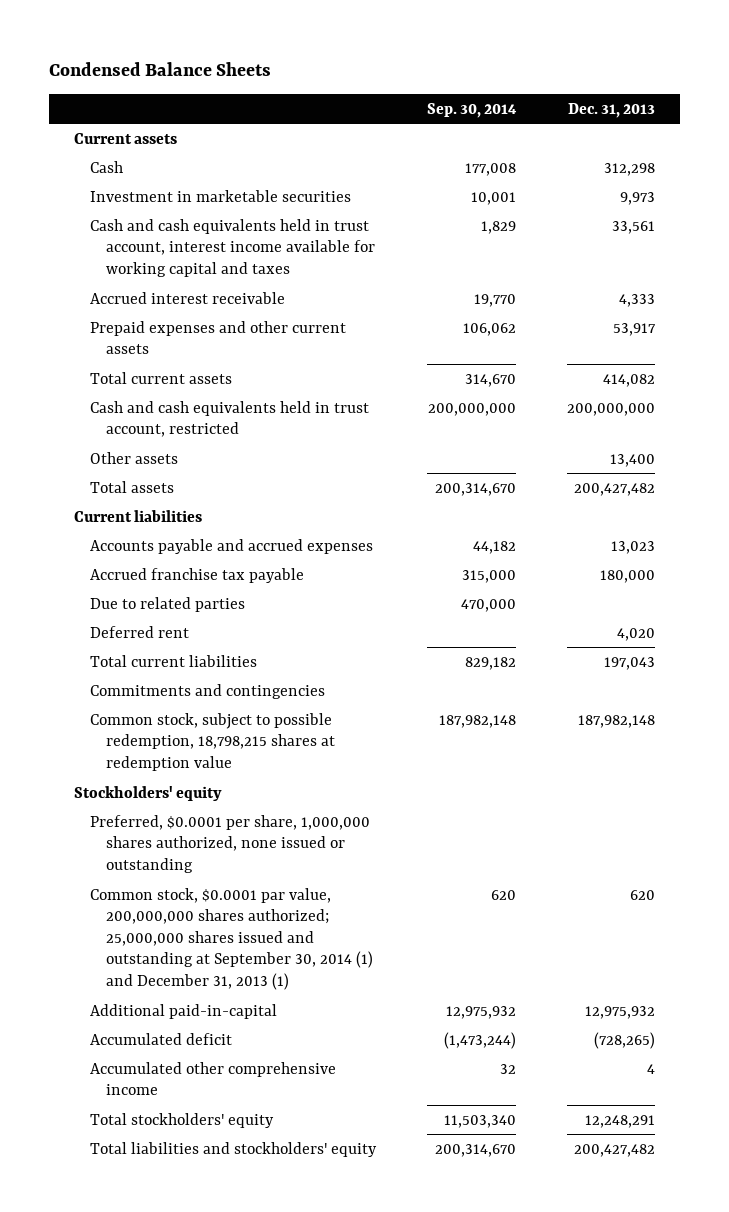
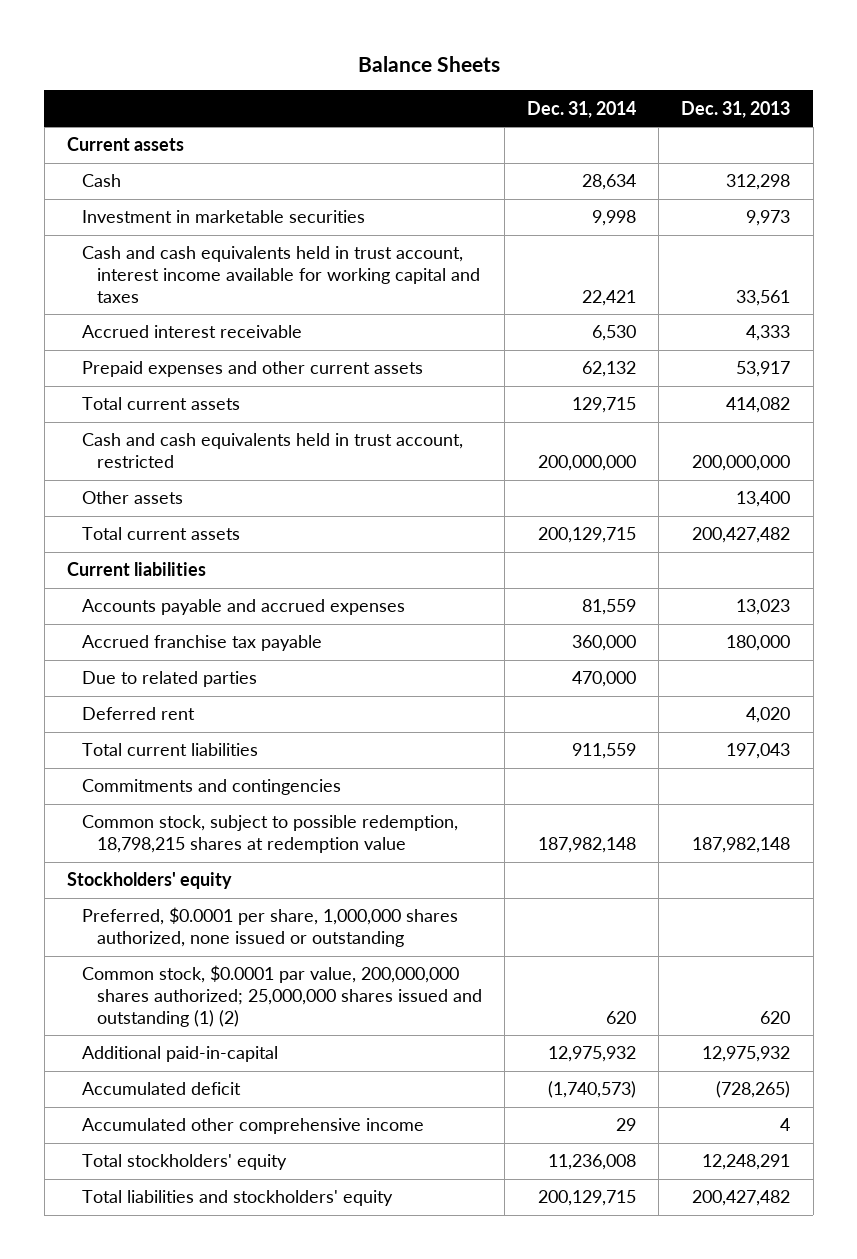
- Condensed Balance Sheets
+ Balance Sheets
- | Sep. 30, 2014 | Dec. 31, 2013
+ | Dec. 31, 2014 | Dec. 31, 2013
- Total assets | 200,314,670 | 200,427,482
+ Total current assets | 200,129,715 | 200,427,482
- Common stock, $0.0001 par value, 200,000,000 shares authorized; 25,000,000 shares issued and outstanding at September 30, 2014 (1) and December 31, 2013 (1) | 620 | 620
+ Common stock, $0.0001 par value, 200,000,000 shares authorized; 25,000,000 shares issued and outstanding (1) (2) | 620 | 620

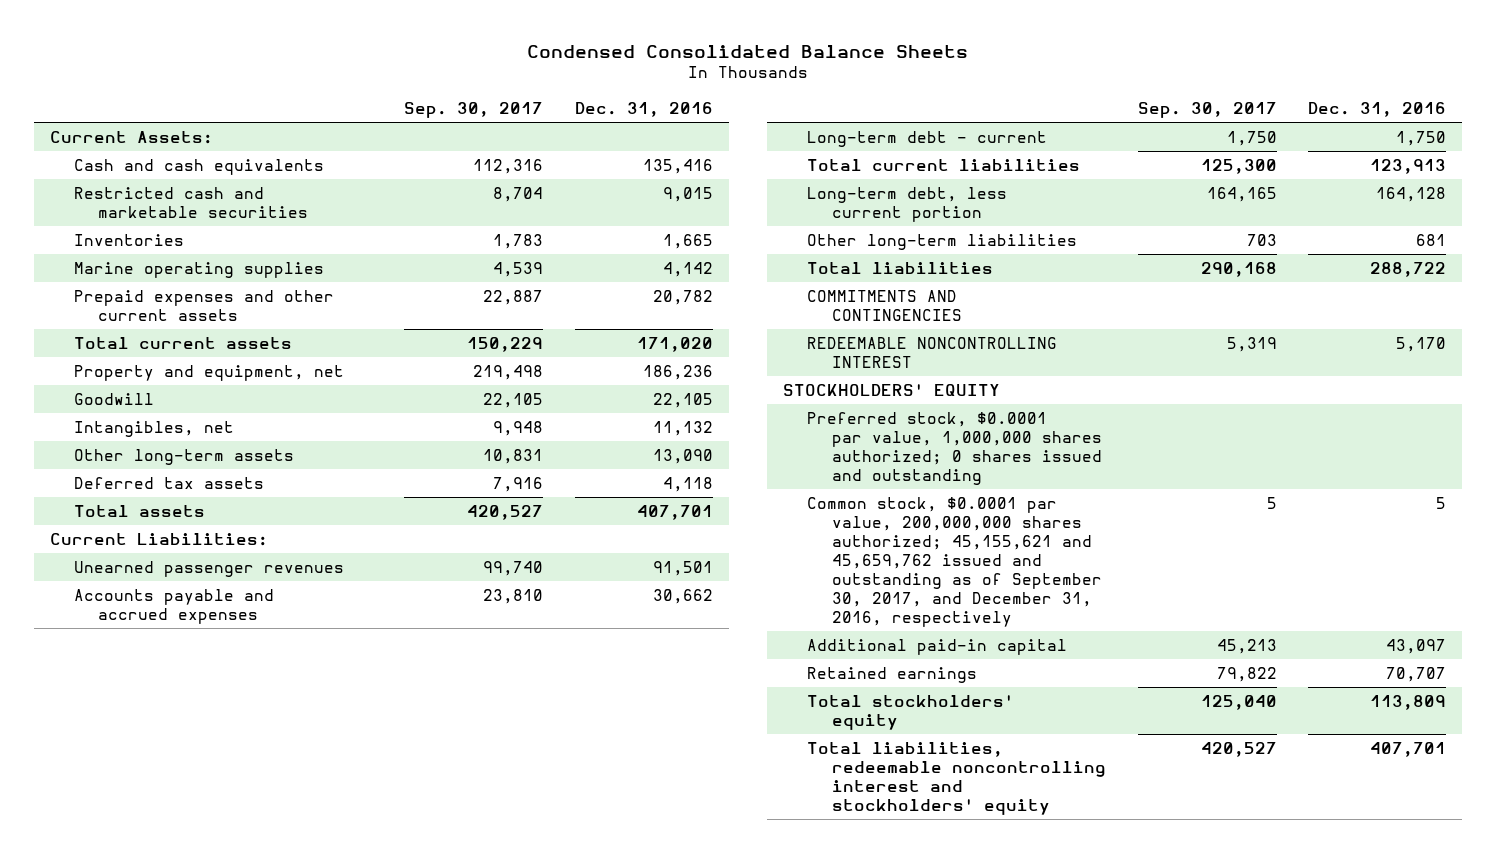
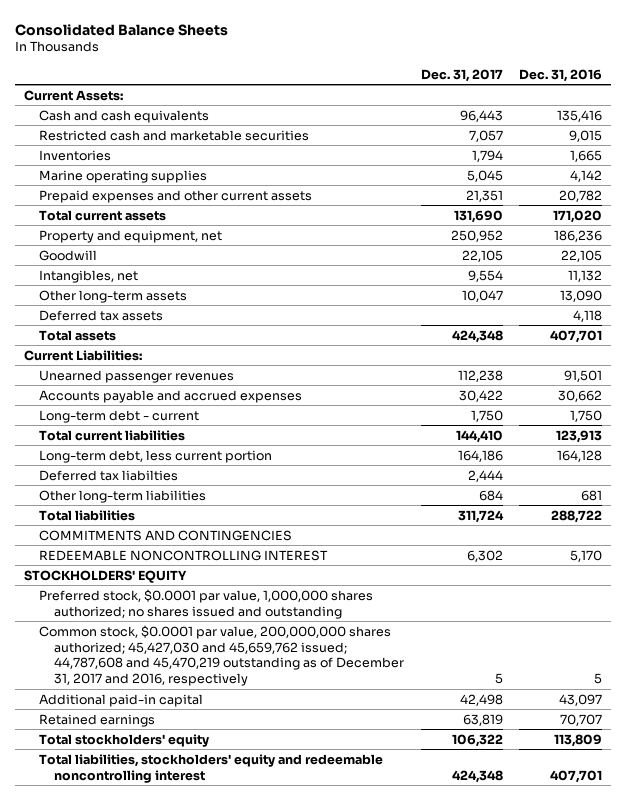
- Condensed Consolidated Balance Sheets
+ Consolidated Balance Sheets
- | Sep. 30, 2017 | Dec. 31, 2016
+ | Dec. 31, 2017 | Dec. 31, 2016
+ Deferred tax liabilties | 2,444 |
- Preferred stock, $0.0001 par value, 1,000,000 shares authorized; 0 shares issued and outstanding
- Common stock, $0.0001 par value, 200,000,000 shares authorized; 45,155,621 and 45,659,762 issued and outstanding as of September 30, 2017, and December 31, 2016, respectively | 5 | 5
+ Preferred stock, $0.0001 par value, 1,000,000 shares authorized; no shares issued and outstanding
+ Common stock, $0.0001 par value, 200,000,000 shares authorized; 45,427,030 and 45,659,762 issued; 44,787,608 and 45,470,219 outstanding as of December 31, 2017 and 2016, respectively | 5 | 5
- Total liabilities, redeemable noncontrolling interest and stockholders' equity | 420,527 | 407,701
+ Total liabilities, stockholders' equity and redeemable noncontrolling interest | 424,348 | 407,701

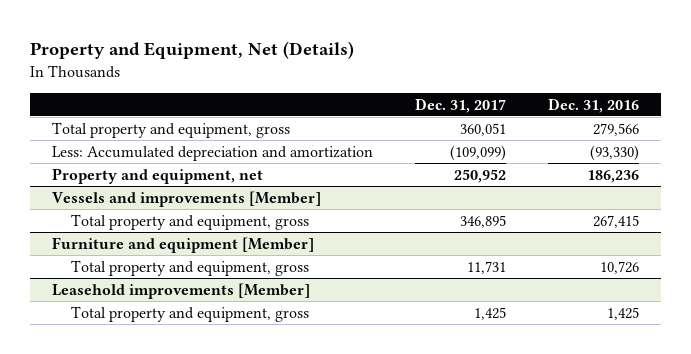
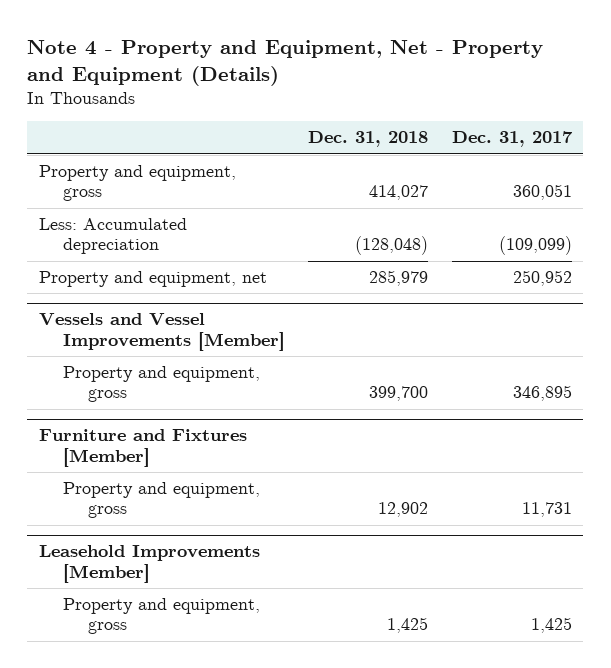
- Property and Equipment, Net (Details)
+ Note 4 - Property and Equipment, Net - Property and Equipment (Details)
- | Dec. 31, 2017 | Dec. 31, 2016
+ | Dec. 31, 2018 | Dec. 31, 2017
- Total property and equipment, gross | 360,051 | 279,566
- Less: Accumulated depreciation and amortization | (109,099) | (93,330)
+ Property and equipment, gross | 414,027 | 360,051
+ Less: Accumulated depreciation | (128,048) | (109,099)
- Vessels and improvements [Member]
- Total property and equipment, gross | 346,895 | 267,415
- Furniture and equipment [Member]
- Total property and equipment, gross | 11,731 | 10,726
- Leasehold improvements [Member]
- Total property and equipment, gross | 1,425 | 1,425
+ Vessels and Vessel Improvements [Member]
+ Property and equipment, gross | 399,700 | 346,895
+ Furniture and Fixtures [Member]
+ Property and equipment, gross | 12,902 | 11,731
+ Leasehold Improvements [Member]
+ Property and equipment, gross | 1,425 | 1,425

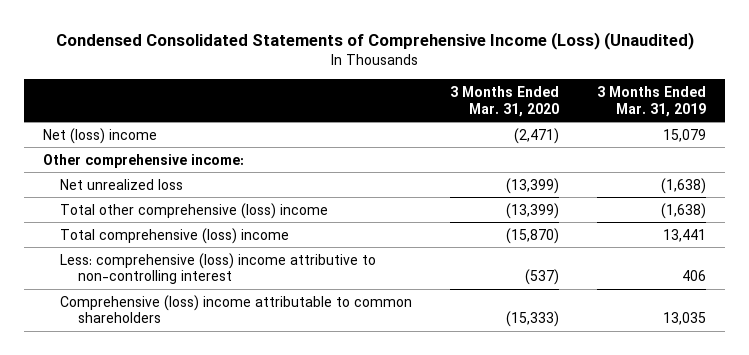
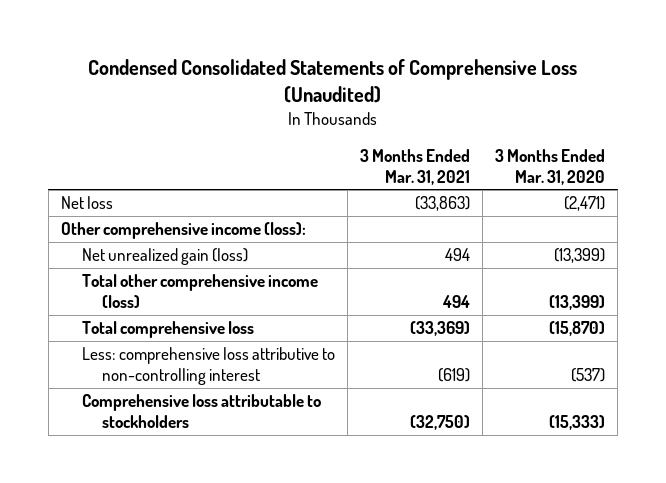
- Condensed Consolidated Statements of Comprehensive Income (Loss) (Unaudited)
+ Condensed Consolidated Statements of Comprehensive Loss (Unaudited)
- | 3 Months Ended Mar. 31, 2020 | 3 Months Ended Mar. 31, 2019
+ | 3 Months Ended Mar. 31, 2021 | 3 Months Ended Mar. 31, 2020
- Net (loss) income | (2,471) | 15,079
- Other comprehensive income:
- Net unrealized loss | (13,399) | (1,638)
- Total other comprehensive (loss) income | (13,399) | (1,638)
- Total comprehensive (loss) income | (15,870) | 13,441
- Less: comprehensive (loss) income attributive to non-controlling interest | (537) | 406
- Comprehensive (loss) income attributable to common shareholders | (15,333) | 13,035
+ Net loss | (33,863) | (2,471)
+ Other comprehensive income (loss):
+ Net unrealized gain (loss) | 494 | (13,399)
+ Total other comprehensive income (loss) | 494 | (13,399)
+ Total comprehensive loss | (33,369) | (15,870)
+ Less: comprehensive loss attributive to non-controlling interest | (619) | (537)
+ Comprehensive loss attributable to stockholders | (32,750) | (15,333)

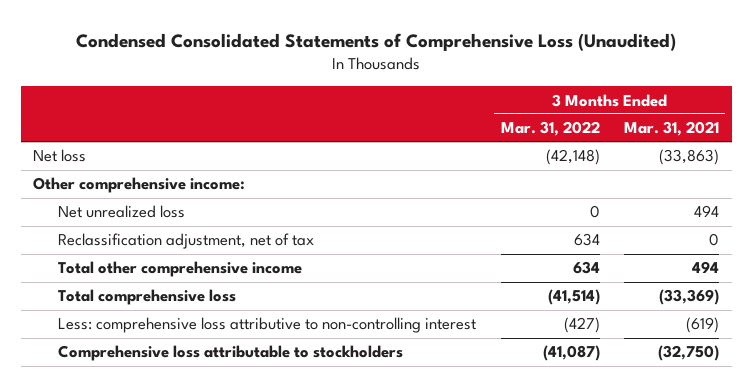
- | 3 Months Ended Mar. 31, 2021 | 3 Months Ended Mar. 31, 2020
+ | 3 Months Ended Mar. 31, 2022 | 3 Months Ended Mar. 31, 2021
- Other comprehensive income (loss):
- Net unrealized gain (loss) | 494 | (13,399)
- Total other comprehensive income (loss) | 494 | (13,399)
+ Other comprehensive income:
+ Net unrealized loss | 0 | 494
+ Reclassification adjustment, net of tax | 634 | 0
+ Total other comprehensive income | 634 | 494

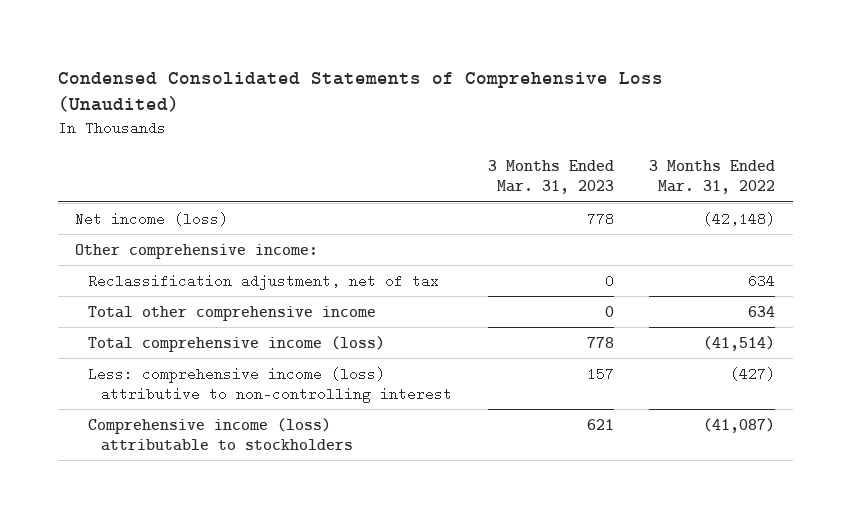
- | 3 Months Ended Mar. 31, 2022 | 3 Months Ended Mar. 31, 2021
+ | 3 Months Ended Mar. 31, 2023 | 3 Months Ended Mar. 31, 2022
- Net loss | (42,148) | (33,863)
+ Net income (loss) | 778 | (42,148)
- Net unrealized loss | 0 | 494
- Total comprehensive loss | (41,514) | (33,369)
- Less: comprehensive loss attributive to non-controlling interest | (427) | (619)
- Comprehensive loss attributable to stockholders | (41,087) | (32,750)
+ Total comprehensive income (loss) | 778 | (41,514)
+ Less: comprehensive income (loss) attributive to non-controlling interest | 157 | (427)
+ Comprehensive income (loss) attributable to stockholders | 621 | (41,087)

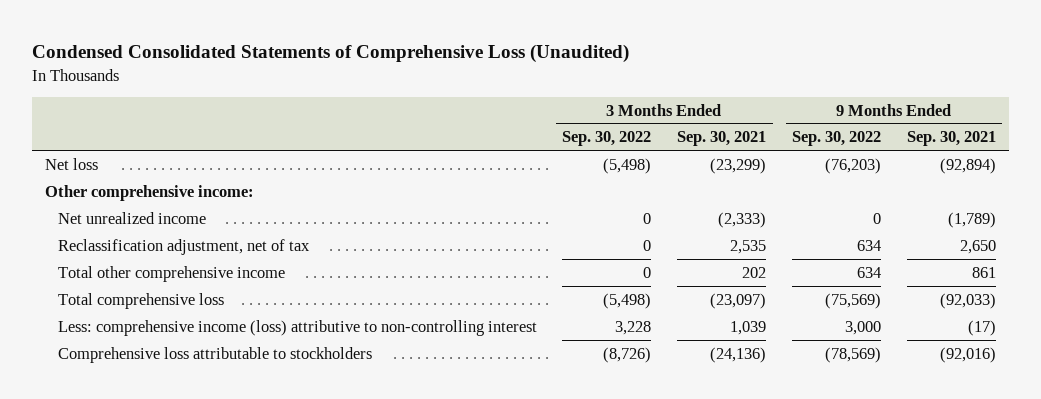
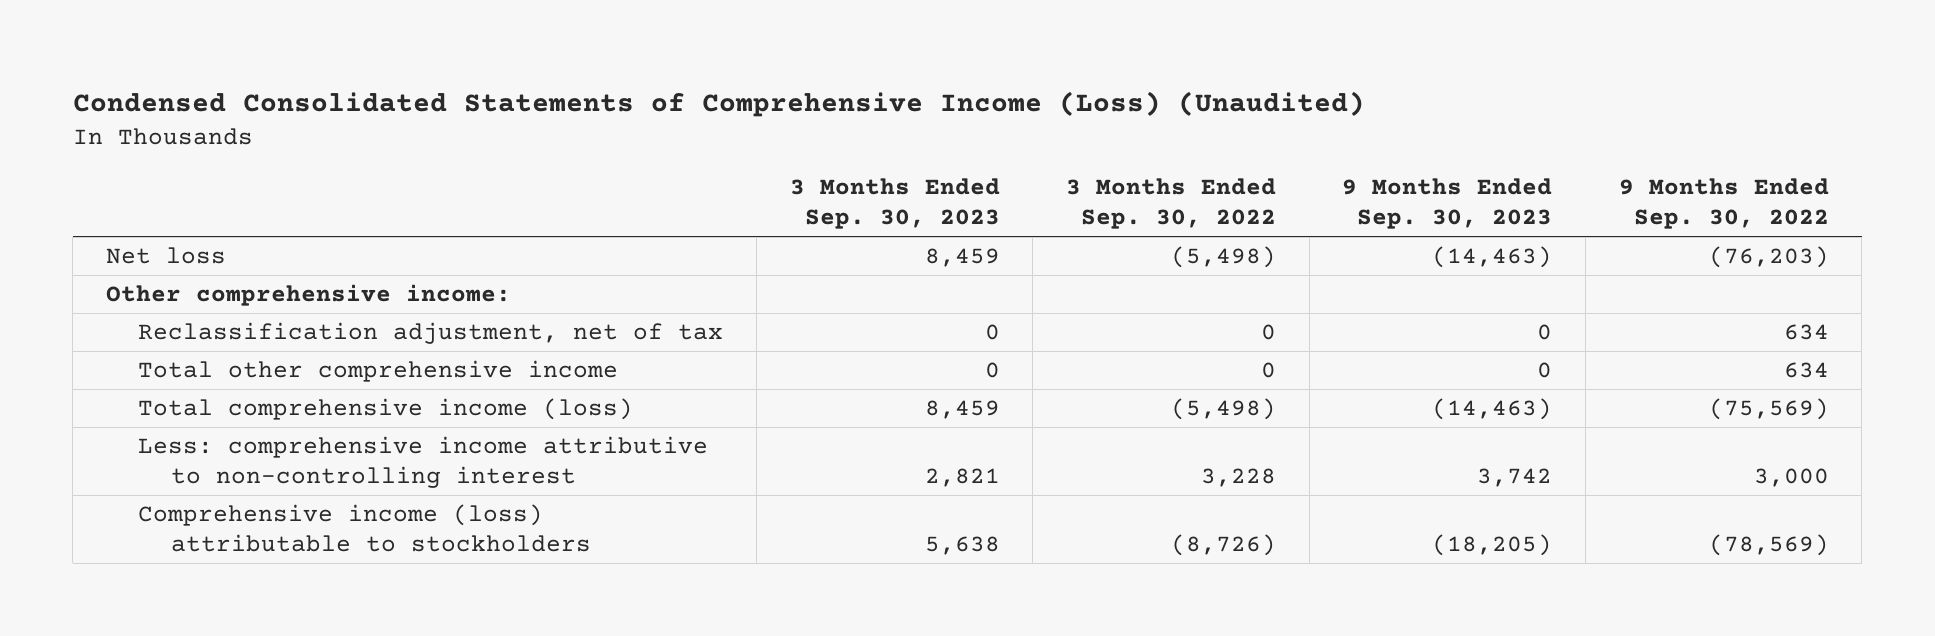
- Condensed Consolidated Statements of Comprehensive Loss (Unaudited)
+ Condensed Consolidated Statements of Comprehensive Income (Loss) (Unaudited)
- | 3 Months Ended Sep. 30, 2022 | 3 Months Ended Sep. 30, 2021 | 9 Months Ended Sep. 30, 2022 | 9 Months Ended Sep. 30, 2021
+ | 3 Months Ended Sep. 30, 2023 | 3 Months Ended Sep. 30, 2022 | 9 Months Ended Sep. 30, 2023 | 9 Months Ended Sep. 30, 2022
- Net unrealized income | 0 | (2,333) | 0 | (1,789)
- Total comprehensive loss | (5,498) | (23,097) | (75,569) | (92,033)
- Less: comprehensive income (loss) attributive to non-controlling interest | 3,228 | 1,039 | 3,000 | (17)
- Comprehensive loss attributable to stockholders | (8,726) | (24,136) | (78,569) | (92,016)
+ Total comprehensive income (loss) | 8,459 | (5,498) | (14,463) | (75,569)
+ Less: comprehensive income attributive to non-controlling interest | 2,821 | 3,228 | 3,742 | 3,000
+ Comprehensive income (loss) attributable to stockholders | 5,638 | (8,726) | (18,205) | (78,569)

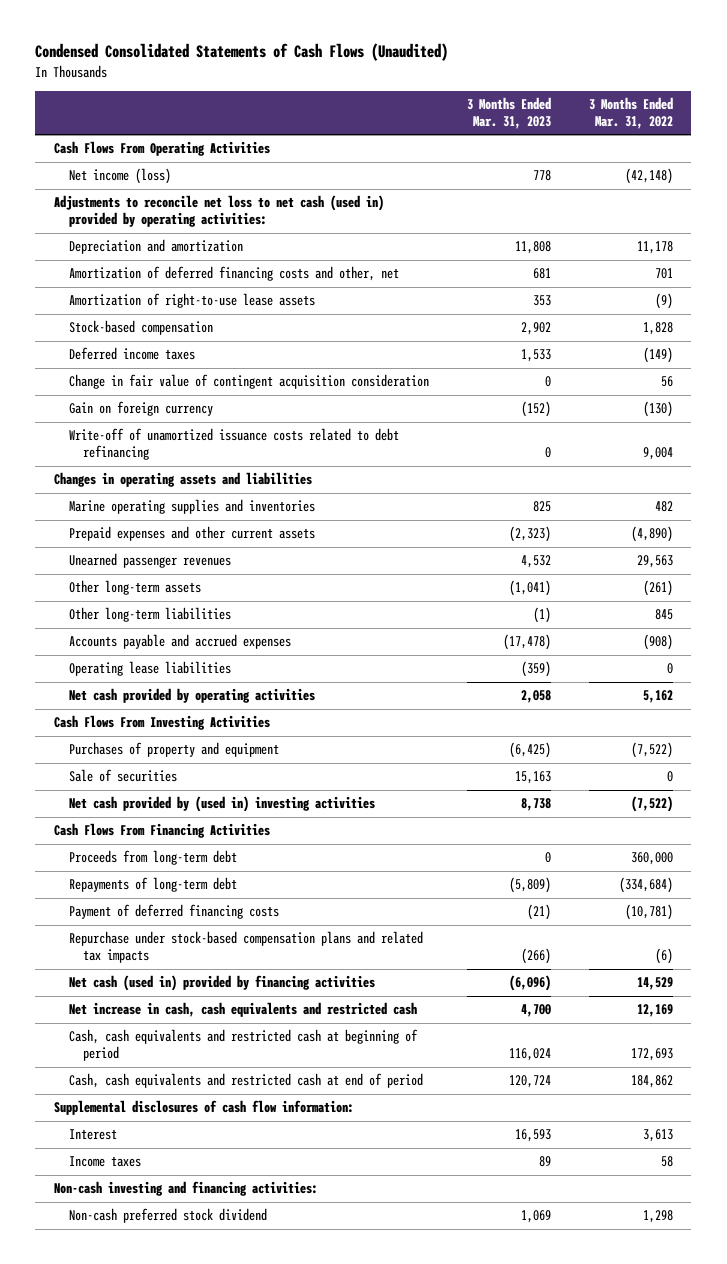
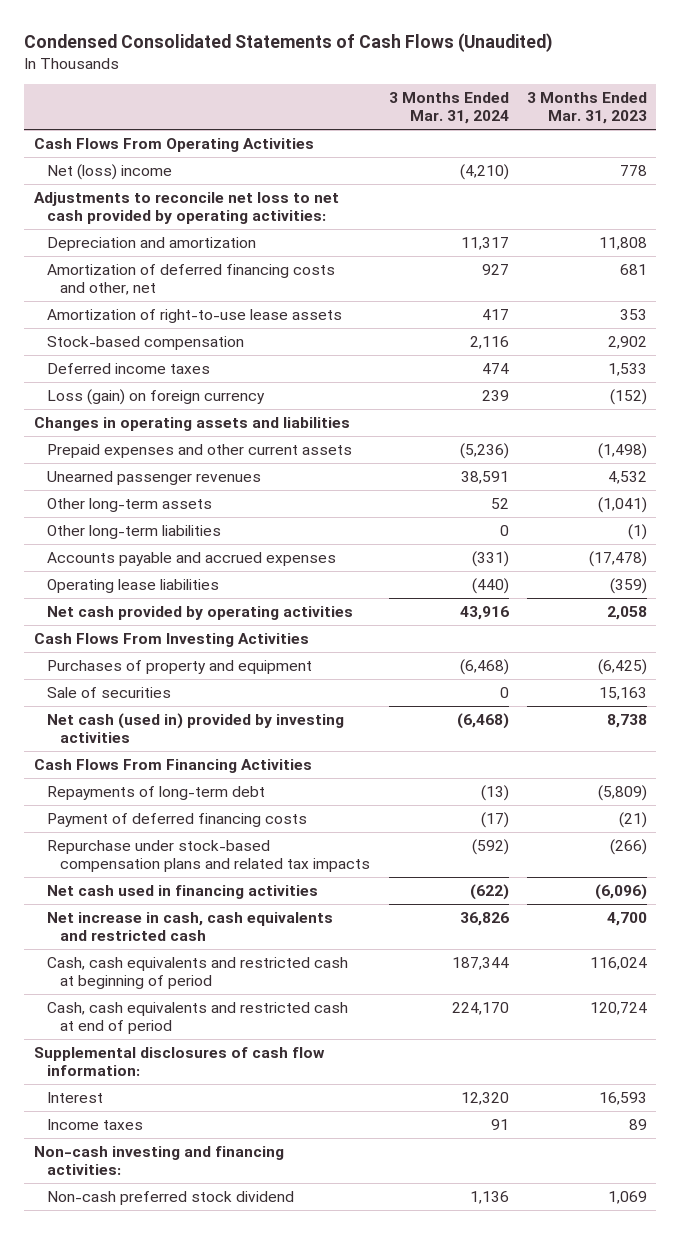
- | 3 Months Ended Mar. 31, 2023 | 3 Months Ended Mar. 31, 2022
+ | 3 Months Ended Mar. 31, 2024 | 3 Months Ended Mar. 31, 2023
- Net income (loss) | 778 | (42,148)
- Adjustments to reconcile net loss to net cash (used in) provided by operating activities:
+ Net (loss) income | (4,210) | 778
+ Adjustments to reconcile net loss to net cash provided by operating activities:
- Change in fair value of contingent acquisition consideration | 0 | 56
- Gain on foreign currency | (152) | (130)
- Write-off of unamortized issuance costs related to debt refinancing | 0 | 9,004
+ Loss (gain) on foreign currency | 239 | (152)
- Marine operating supplies and inventories | 825 | 482
- Prepaid expenses and other current assets | (2,323) | (4,890)
+ Prepaid expenses and other current assets | (5,236) | (1,498)
- Net cash provided by (used in) investing activities | 8,738 | (7,522)
+ Net cash (used in) provided by investing activities | (6,468) | 8,738
- Proceeds from long-term debt | 0 | 360,000
- Net cash (used in) provided by financing activities | (6,096) | 14,529
+ Net cash used in financing activities | (622) | (6,096)

